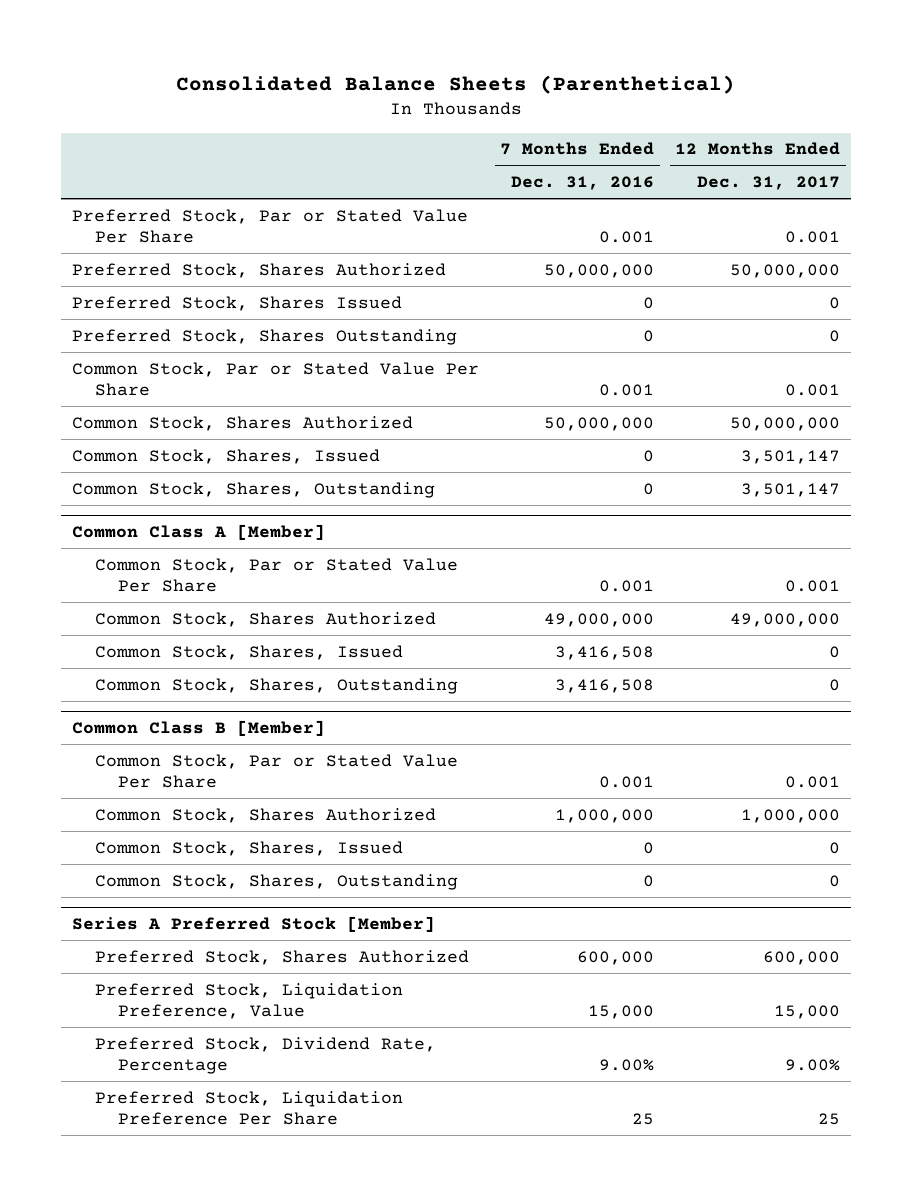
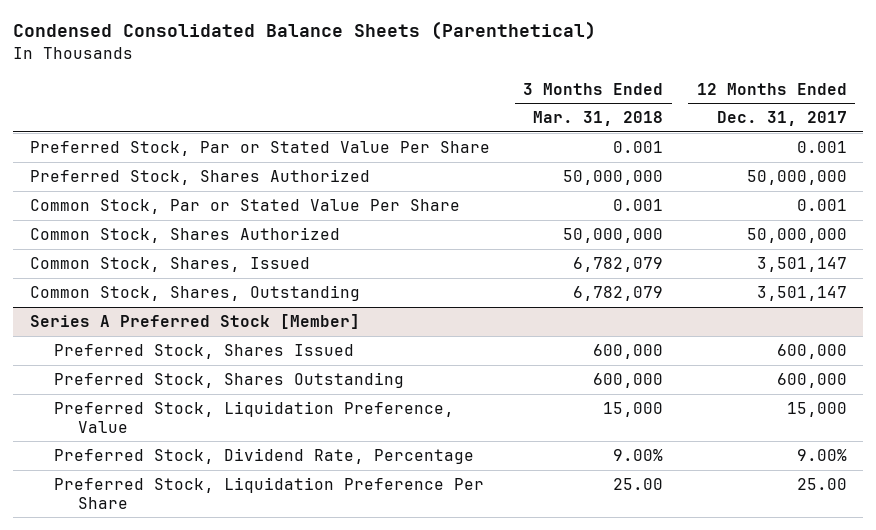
- Consolidated Balance Sheets (Parenthetical)
+ Condensed Consolidated Balance Sheets (Parenthetical)
- | 7 Months Ended Dec. 31, 2016 | 12 Months Ended Dec. 31, 2017
+ | 3 Months Ended Mar. 31, 2018 | 12 Months Ended Dec. 31, 2017
- Preferred Stock, Shares Issued | 0 | 0
- Preferred Stock, Shares Outstanding | 0 | 0
- Common Class A [Member]
- Common Stock, Par or Stated Value Per Share | 0.001 | 0.001
- Common Stock, Shares Authorized | 49,000,000 | 49,000,000
- Common Stock, Shares, Issued | 3,416,508 | 0
- Common Stock, Shares, Outstanding | 3,416,508 | 0
- Common Class B [Member]
- Common Stock, Par or Stated Value Per Share | 0.001 | 0.001
- Common Stock, Shares Authorized | 1,000,000 | 1,000,000
- Common Stock, Shares, Issued | 0 | 0
- Common Stock, Shares, Outstanding | 0 | 0
@ Series A Preferred Stock [Member]
- Preferred Stock, Shares Authorized | 600,000 | 600,000
+ Preferred Stock, Shares Issued | 600,000 | 600,000
+ Preferred Stock, Shares Outstanding | 600,000 | 600,000
- Preferred Stock, Liquidation Preference Per Share | 25 | 25
+ Preferred Stock, Liquidation Preference Per Share | 25.00 | 25.00

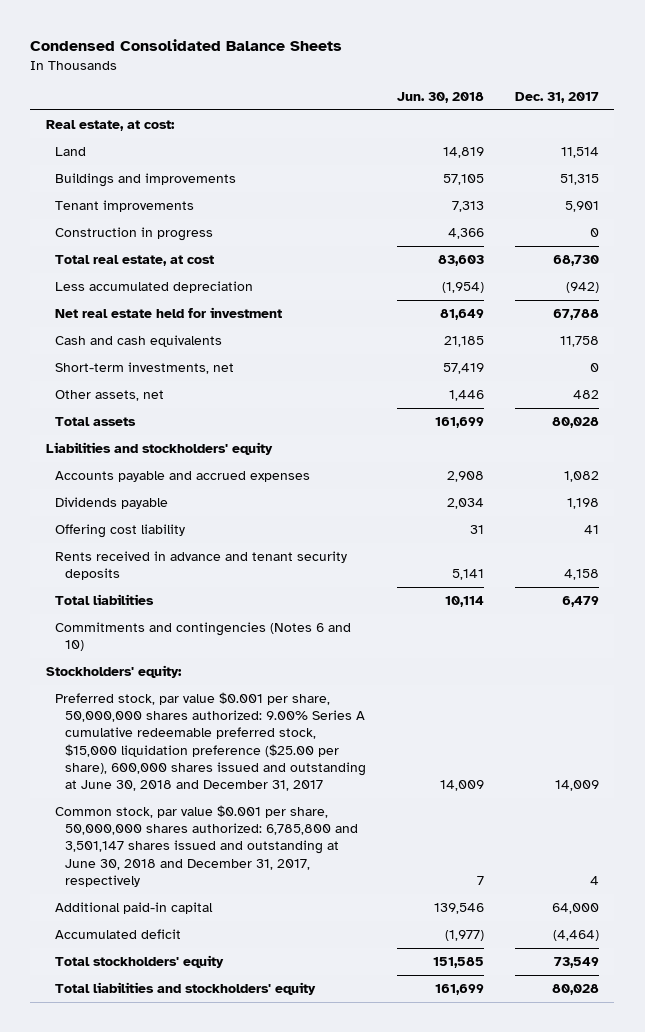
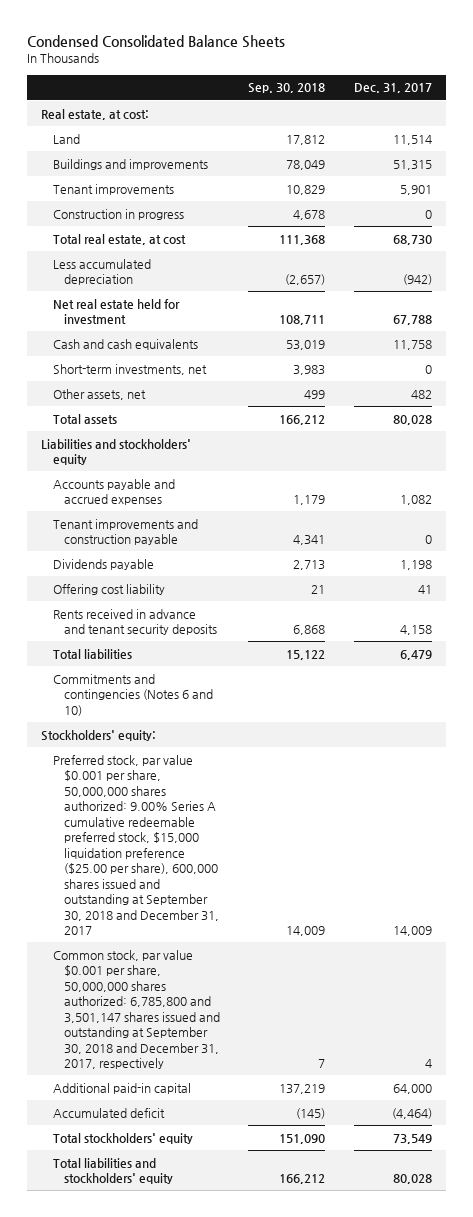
- | Jun. 30, 2018 | Dec. 31, 2017
+ | Sep. 30, 2018 | Dec. 31, 2017
+ Tenant improvements and construction payable | 4,341 | 0
- Preferred stock, par value $0.001 per share, 50,000,000 shares authorized: 9.00% Series A cumulative redeemable preferred stock, $15,000 liquidation preference ($25.00 per share), 600,000 shares issued and outstanding at June 30, 2018 and December 31, 2017 | 14,009 | 14,009
- Common stock, par value $0.001 per share, 50,000,000 shares authorized: 6,785,800 and 3,501,147 shares issued and outstanding at June 30, 2018 and December 31, 2017, respectively | 7 | 4
+ Preferred stock, par value $0.001 per share, 50,000,000 shares authorized: 9.00% Series A cumulative redeemable preferred stock, $15,000 liquidation preference ($25.00 per share), 600,000 shares issued and outstanding at September 30, 2018 and December 31, 2017 | 14,009 | 14,009
+ Common stock, par value $0.001 per share, 50,000,000 shares authorized: 6,785,800 and 3,501,147 shares issued and outstanding at September 30, 2018 and December 31, 2017, respectively | 7 | 4

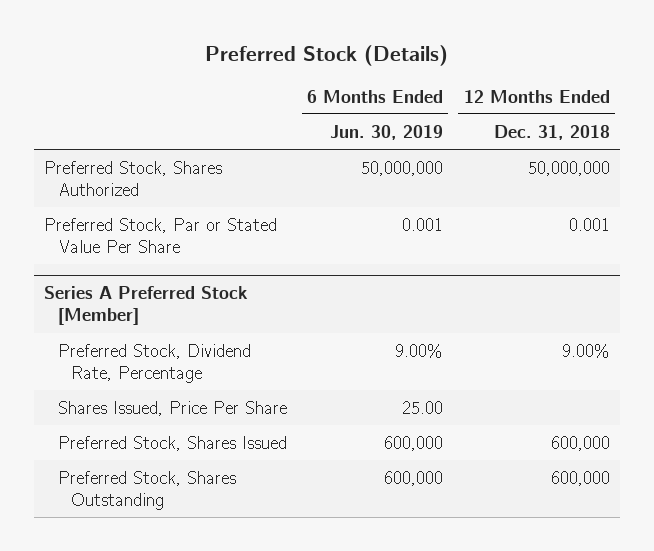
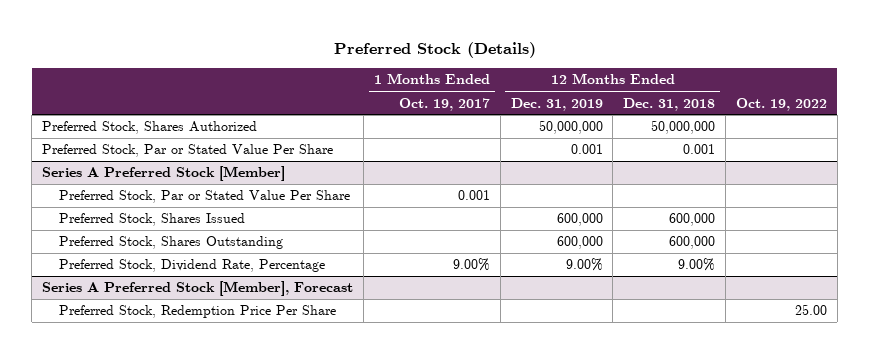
- | 6 Months Ended Jun. 30, 2019 | 12 Months Ended Dec. 31, 2018
+ | 1 Months Ended Oct. 19, 2017 | 12 Months Ended Dec. 31, 2019 | 12 Months Ended Dec. 31, 2018 | Oct. 19, 2022
@ Series A Preferred Stock [Member]
- Shares Issued, Price Per Share | 25.00 |
+ Preferred Stock, Par or Stated Value Per Share | 0.001 | | |
moved down: Preferred Stock, Dividend Rate, Percentage | 9.00% | 9.00% | 9.00% |
+ Series A Preferred Stock [Member], Forecast
+ Preferred Stock, Redemption Price Per Share | | | | 25.00

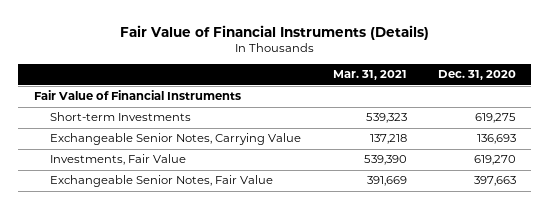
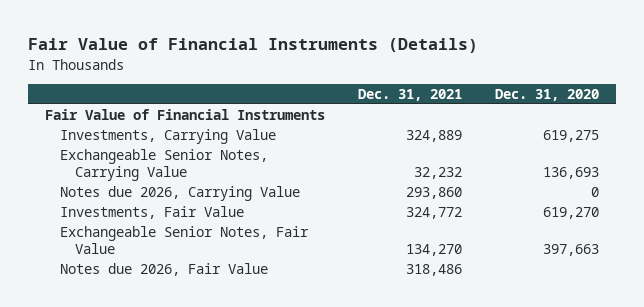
- | Mar. 31, 2021 | Dec. 31, 2020
+ | Dec. 31, 2021 | Dec. 31, 2020
- Short-term Investments | 539,323 | 619,275
+ Investments, Carrying Value | 324,889 | 619,275
+ Notes due 2026, Carrying Value | 293,860 | 0
+ Notes due 2026, Fair Value | 318,486 |

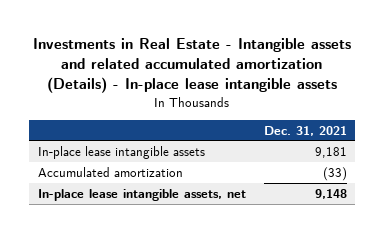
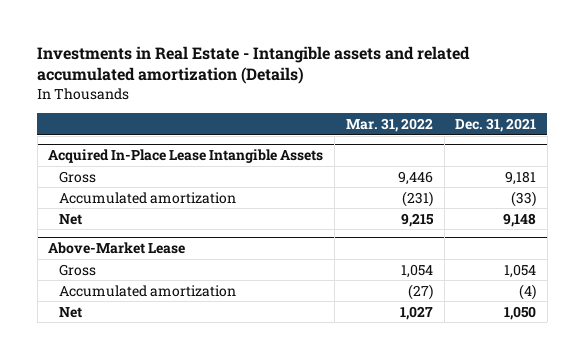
- Investments in Real Estate - Intangible assets and related accumulated amortization (Details) - In-place lease intangible assets
+ Investments in Real Estate - Intangible assets and related accumulated amortization (Details)
- | Dec. 31, 2021
+ | Mar. 31, 2022 | Dec. 31, 2021
- In-place lease intangible assets | 9,181
+ Acquired In-Place Lease Intangible Assets
+ Gross | 9,446 | 9,181
- In-place lease intangible assets, net | 9,148
+ Net | 9,215 | 9,148
+ Above-Market Lease
+ Gross | 1,054 | 1,054
+ Accumulated amortization | (27) | (4)
+ Net | 1,027 | 1,050

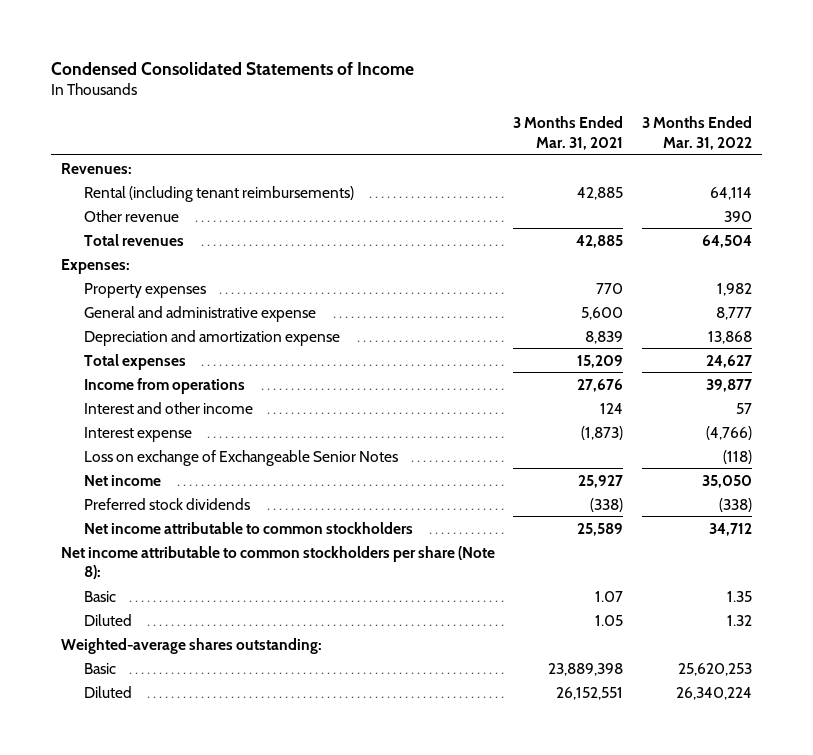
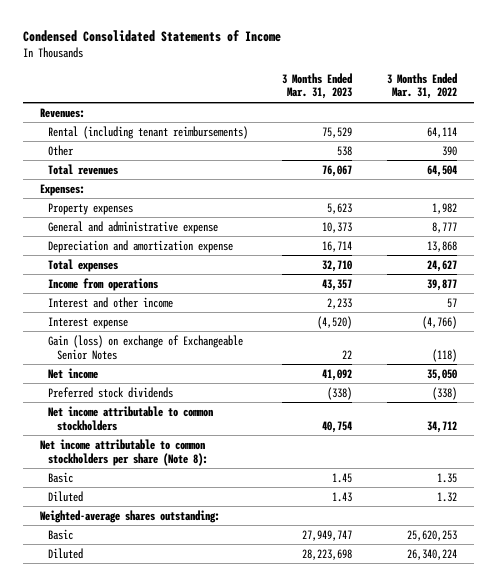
- | 3 Months Ended Mar. 31, 2021 | 3 Months Ended Mar. 31, 2022
+ | 3 Months Ended Mar. 31, 2023 | 3 Months Ended Mar. 31, 2022
- Other revenue | | 390
+ Other | 538 | 390
- Loss on exchange of Exchangeable Senior Notes | | (118)
+ Gain (loss) on exchange of Exchangeable Senior Notes | 22 | (118)

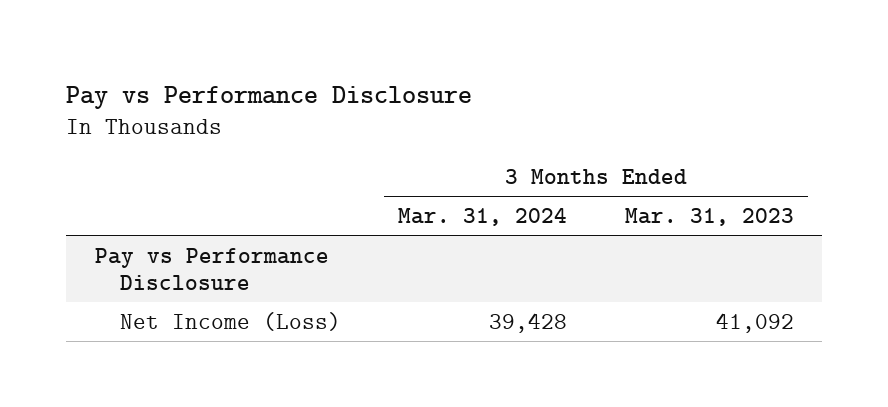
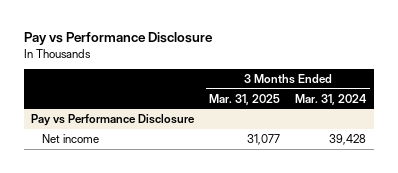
- | 3 Months Ended Mar. 31, 2024 | 3 Months Ended Mar. 31, 2023
+ | 3 Months Ended Mar. 31, 2025 | 3 Months Ended Mar. 31, 2024
- Net Income (Loss) | 39,428 | 41,092
+ Net income | 31,077 | 39,428

